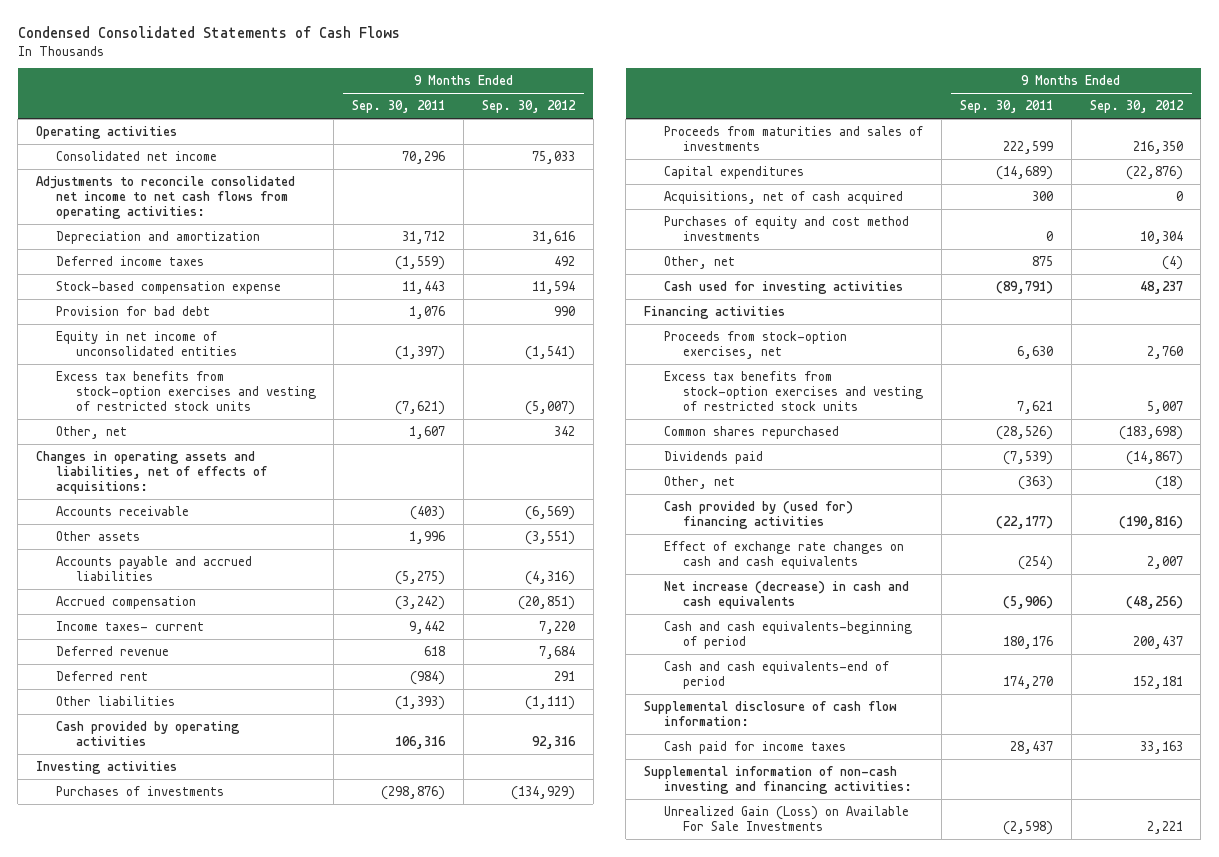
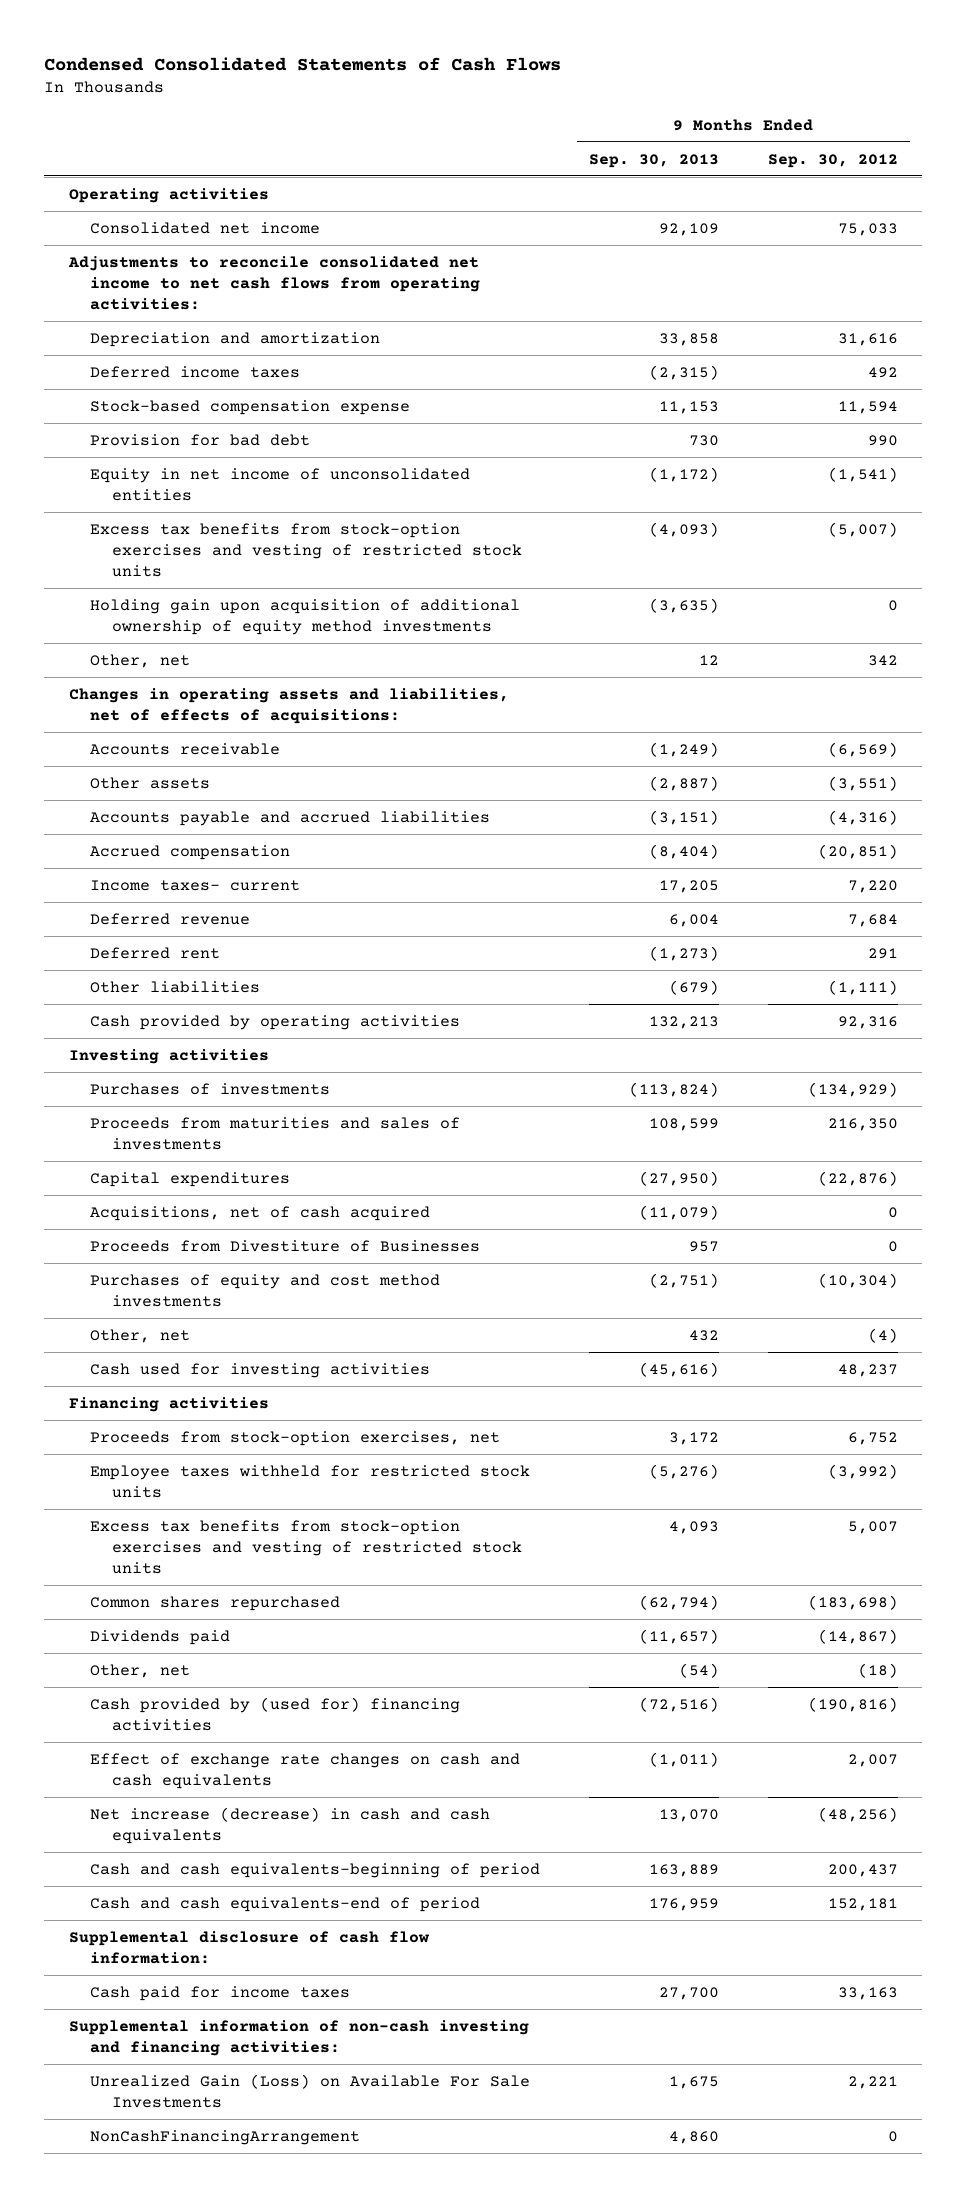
- | 9 Months Ended Sep. 30, 2011 | 9 Months Ended Sep. 30, 2012
+ | 9 Months Ended Sep. 30, 2013 | 9 Months Ended Sep. 30, 2012
+ Holding gain upon acquisition of additional ownership of equity method investments | (3,635) | 0
- Purchases of equity and cost method investments | 0 | 10,304
+ Proceeds from Divestiture of Businesses | 957 | 0
+ Purchases of equity and cost method investments | (2,751) | (10,304)
- Proceeds from stock-option exercises, net | 6,630 | 2,760
+ Proceeds from stock-option exercises, net | 3,172 | 6,752
+ Employee taxes withheld for restricted stock units | (5,276) | (3,992)
+ NonCashFinancingArrangement | 4,860 | 0

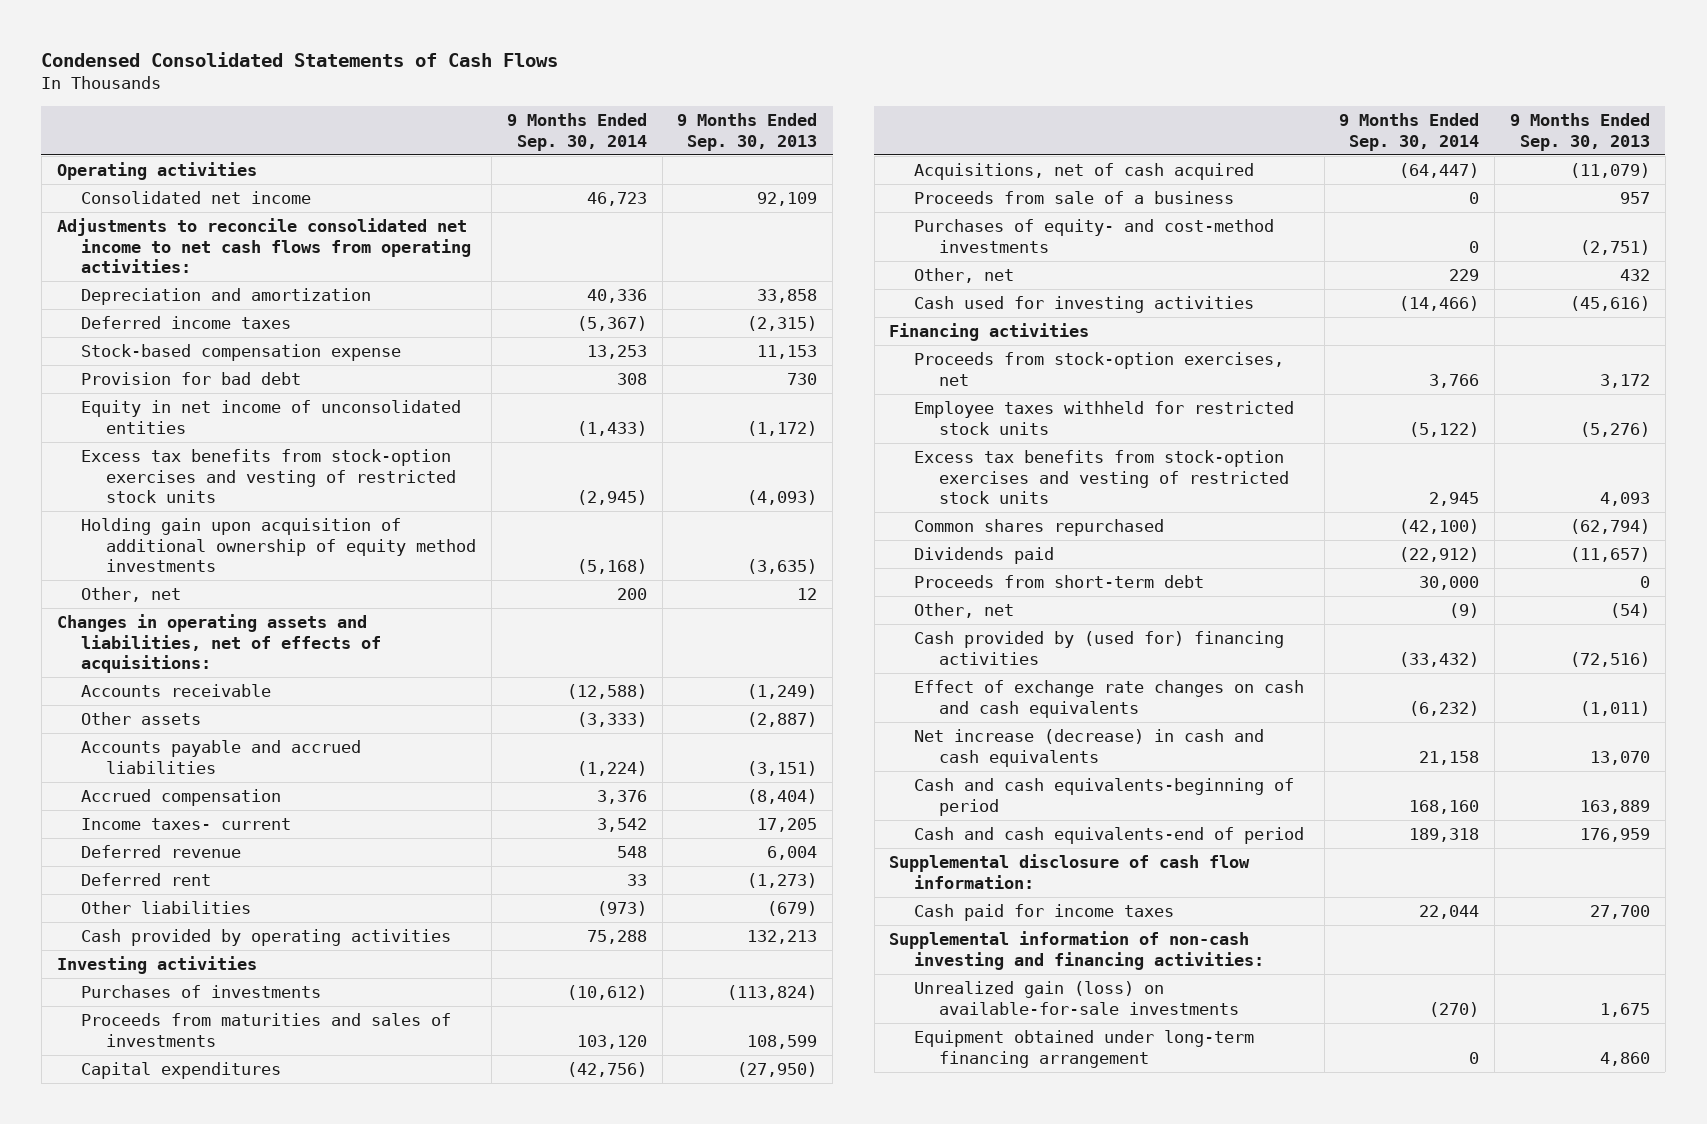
- | 9 Months Ended Sep. 30, 2013 | 9 Months Ended Sep. 30, 2012
+ | 9 Months Ended Sep. 30, 2014 | 9 Months Ended Sep. 30, 2013
- Proceeds from Divestiture of Businesses | 957 | 0
- Purchases of equity and cost method investments | (2,751) | (10,304)
+ Proceeds from sale of a business | 0 | 957
+ Purchases of equity- and cost-method investments | 0 | (2,751)
+ Proceeds from short-term debt | 30,000 | 0
- Unrealized Gain (Loss) on Available For Sale Investments | 1,675 | 2,221
- NonCashFinancingArrangement | 4,860 | 0
+ Unrealized gain (loss) on available-for-sale investments | (270) | 1,675
+ Equipment obtained under long-term financing arrangement | 0 | 4,860

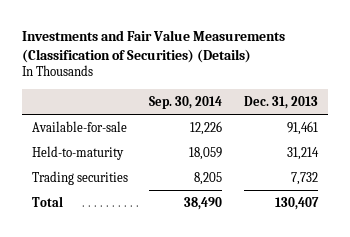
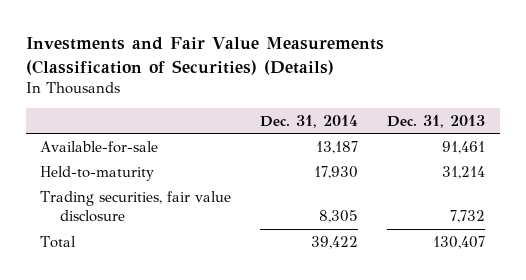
- | Sep. 30, 2014 | Dec. 31, 2013
+ | Dec. 31, 2014 | Dec. 31, 2013
- Trading securities | 8,205 | 7,732
+ Trading securities, fair value disclosure | 8,305 | 7,732

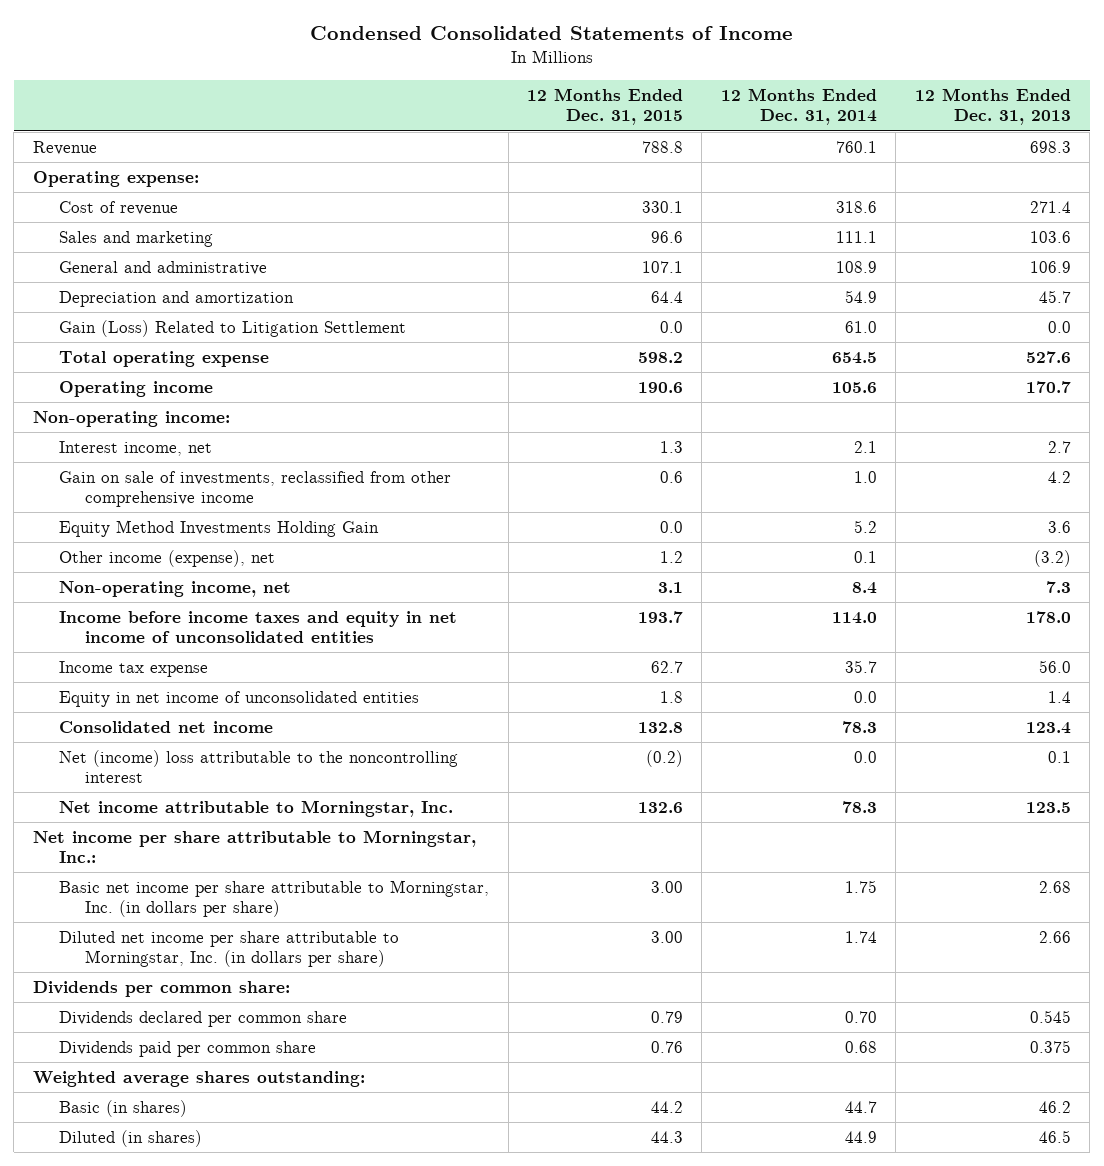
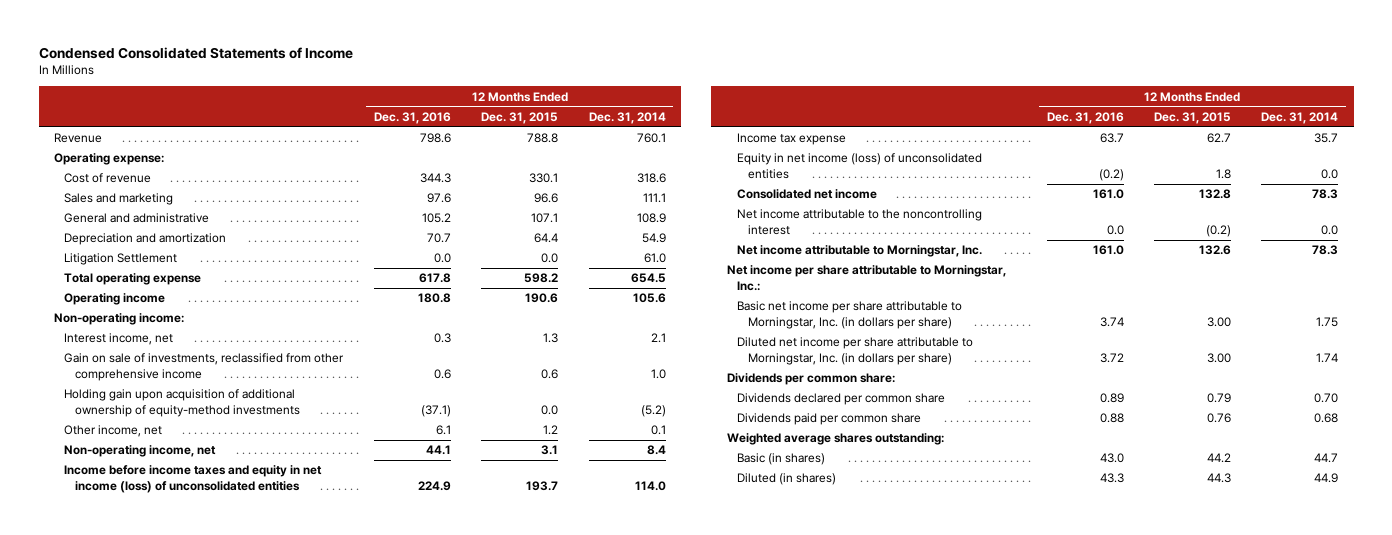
- | 12 Months Ended Dec. 31, 2015 | 12 Months Ended Dec. 31, 2014 | 12 Months Ended Dec. 31, 2013
+ | 12 Months Ended Dec. 31, 2016 | 12 Months Ended Dec. 31, 2015 | 12 Months Ended Dec. 31, 2014
- Gain (Loss) Related to Litigation Settlement | 0.0 | 61.0 | 0.0
+ Litigation Settlement | 0.0 | 0.0 | 61.0
- Equity Method Investments Holding Gain | 0.0 | 5.2 | 3.6
- Other income (expense), net | 1.2 | 0.1 | (3.2)
+ Holding gain upon acquisition of additional ownership of equity-method investments | (37.1) | 0.0 | (5.2)
+ Other income, net | 6.1 | 1.2 | 0.1
- Income before income taxes and equity in net income of unconsolidated entities | 193.7 | 114.0 | 178.0
+ Income before income taxes and equity in net income (loss) of unconsolidated entities | 224.9 | 193.7 | 114.0
- Equity in net income of unconsolidated entities | 1.8 | 0.0 | 1.4
+ Equity in net income (loss) of unconsolidated entities | (0.2) | 1.8 | 0.0
- Net (income) loss attributable to the noncontrolling interest | (0.2) | 0.0 | 0.1
+ Net income attributable to the noncontrolling interest | 0.0 | (0.2) | 0.0

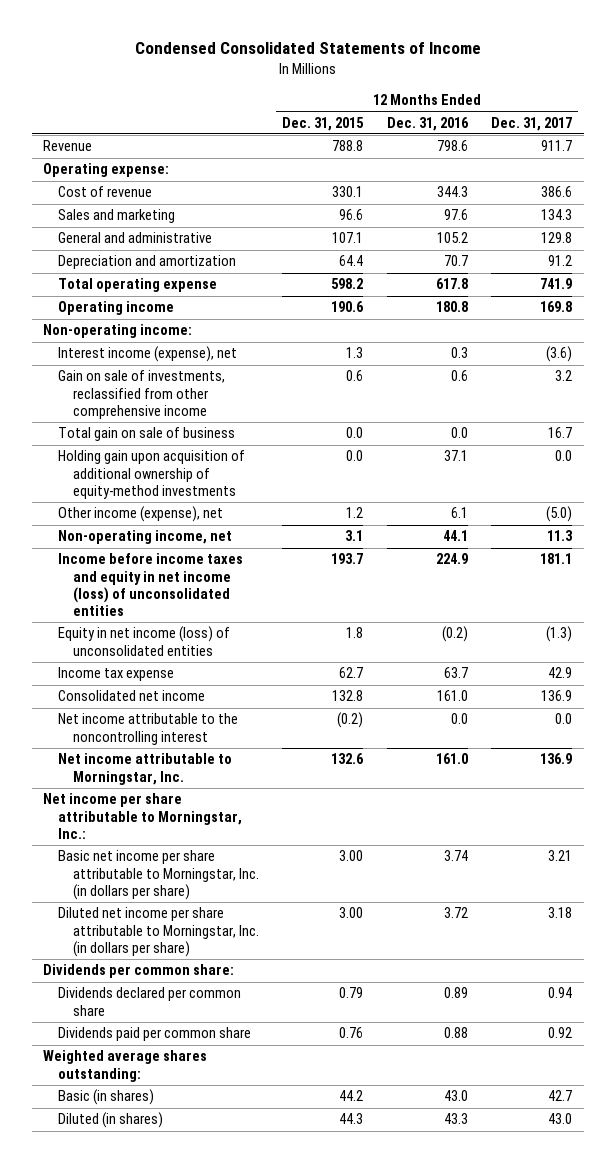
- | 12 Months Ended Dec. 31, 2016 | 12 Months Ended Dec. 31, 2015 | 12 Months Ended Dec. 31, 2014
+ | 12 Months Ended Dec. 31, 2015 | 12 Months Ended Dec. 31, 2016 | 12 Months Ended Dec. 31, 2017
- Litigation Settlement | 0.0 | 0.0 | 61.0
- Interest income, net | 0.3 | 1.3 | 2.1
+ Interest income (expense), net | 1.3 | 0.3 | (3.6)
- Holding gain upon acquisition of additional ownership of equity-method investments | (37.1) | 0.0 | (5.2)
- Other income, net | 6.1 | 1.2 | 0.1
+ Total gain on sale of business | 0.0 | 0.0 | 16.7
+ Holding gain upon acquisition of additional ownership of equity-method investments | 0.0 | 37.1 | 0.0
+ Other income (expense), net | 1.2 | 6.1 | (5.0)
moved down: Income tax expense | 62.7 | 63.7 | 42.9

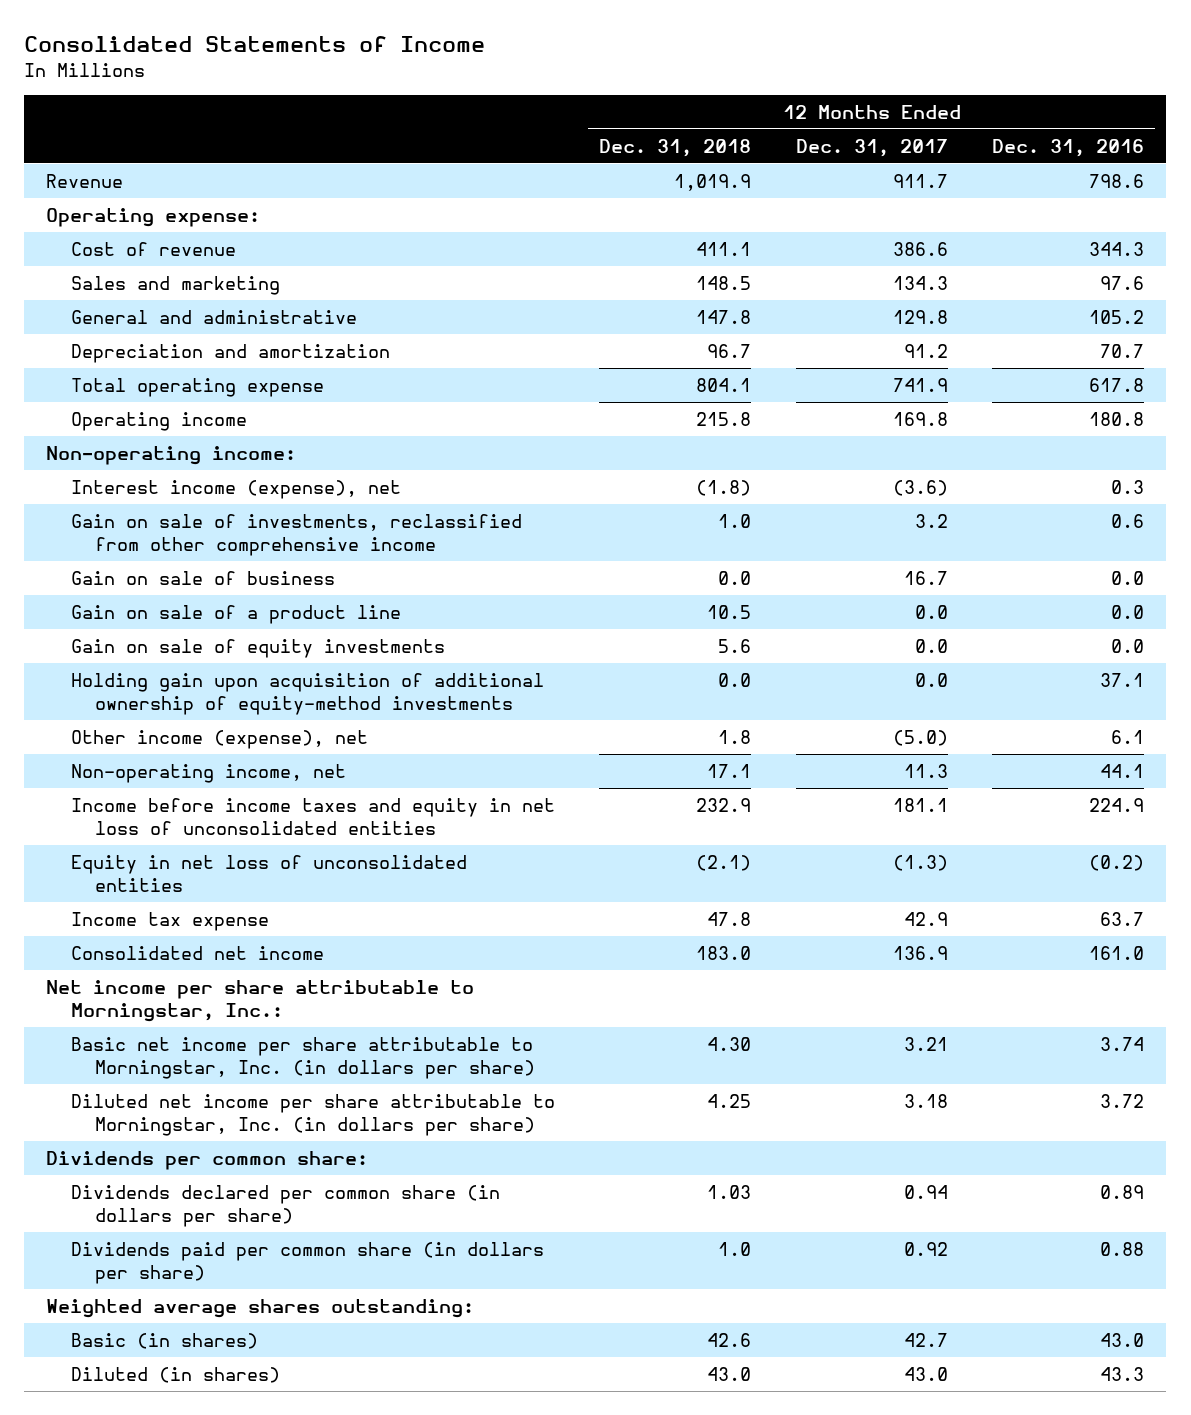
- Condensed Consolidated Statements of Income
+ Consolidated Statements of Income
- | 12 Months Ended Dec. 31, 2015 | 12 Months Ended Dec. 31, 2016 | 12 Months Ended Dec. 31, 2017
+ | 12 Months Ended Dec. 31, 2018 | 12 Months Ended Dec. 31, 2017 | 12 Months Ended Dec. 31, 2016
- Total gain on sale of business | 0.0 | 0.0 | 16.7
+ Gain on sale of business | 0.0 | 16.7 | 0.0
+ Gain on sale of a product line | 10.5 | 0.0 | 0.0
+ Gain on sale of equity investments | 5.6 | 0.0 | 0.0
- Income before income taxes and equity in net income (loss) of unconsolidated entities | 193.7 | 224.9 | 181.1
- Equity in net income (loss) of unconsolidated entities | 1.8 | (0.2) | (1.3)
+ Income before income taxes and equity in net loss of unconsolidated entities | 232.9 | 181.1 | 224.9
+ Equity in net loss of unconsolidated entities | (2.1) | (1.3) | (0.2)
- Net income attributable to the noncontrolling interest | (0.2) | 0.0 | 0.0
- Net income attributable to Morningstar, Inc. | 132.6 | 161.0 | 136.9
- Dividends declared per common share | 0.79 | 0.89 | 0.94
- Dividends paid per common share | 0.76 | 0.88 | 0.92
+ Dividends declared per common share (in dollars per share) | 1.03 | 0.94 | 0.89
+ Dividends paid per common share (in dollars per share) | 1.0 | 0.92 | 0.88

